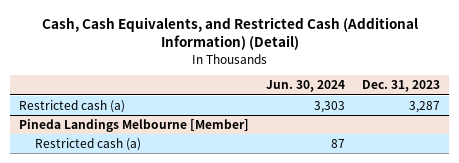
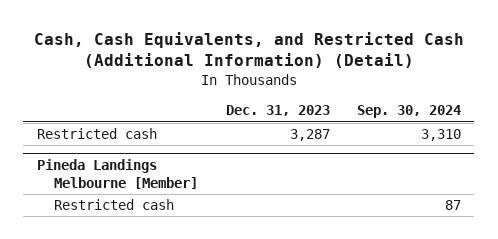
- | Jun. 30, 2024 | Dec. 31, 2023
+ | Dec. 31, 2023 | Sep. 30, 2024
- Restricted cash (a) | 3,303 | 3,287
+ Restricted cash | 3,287 | 3,310
@ Pineda Landings Melbourne [Member]
- Restricted cash (a) | 87 |
+ Restricted cash | | 87

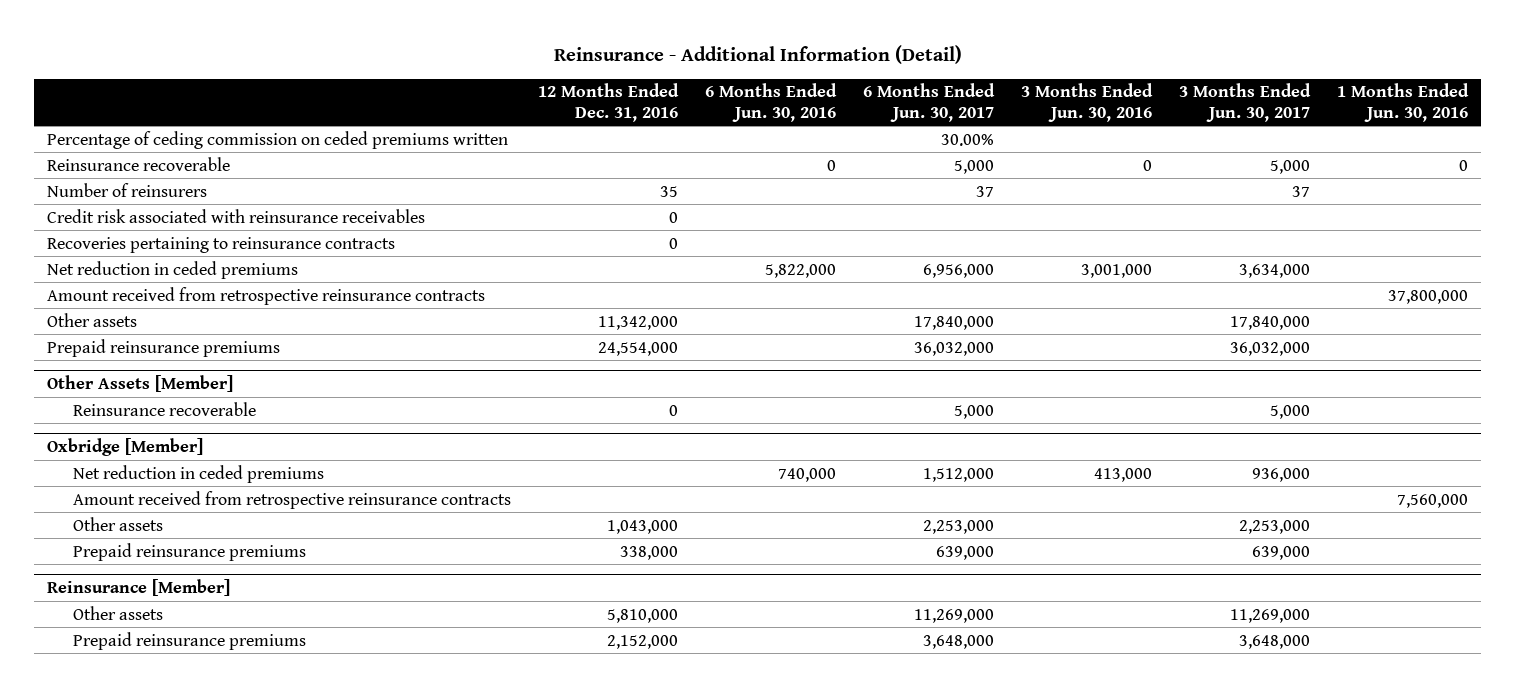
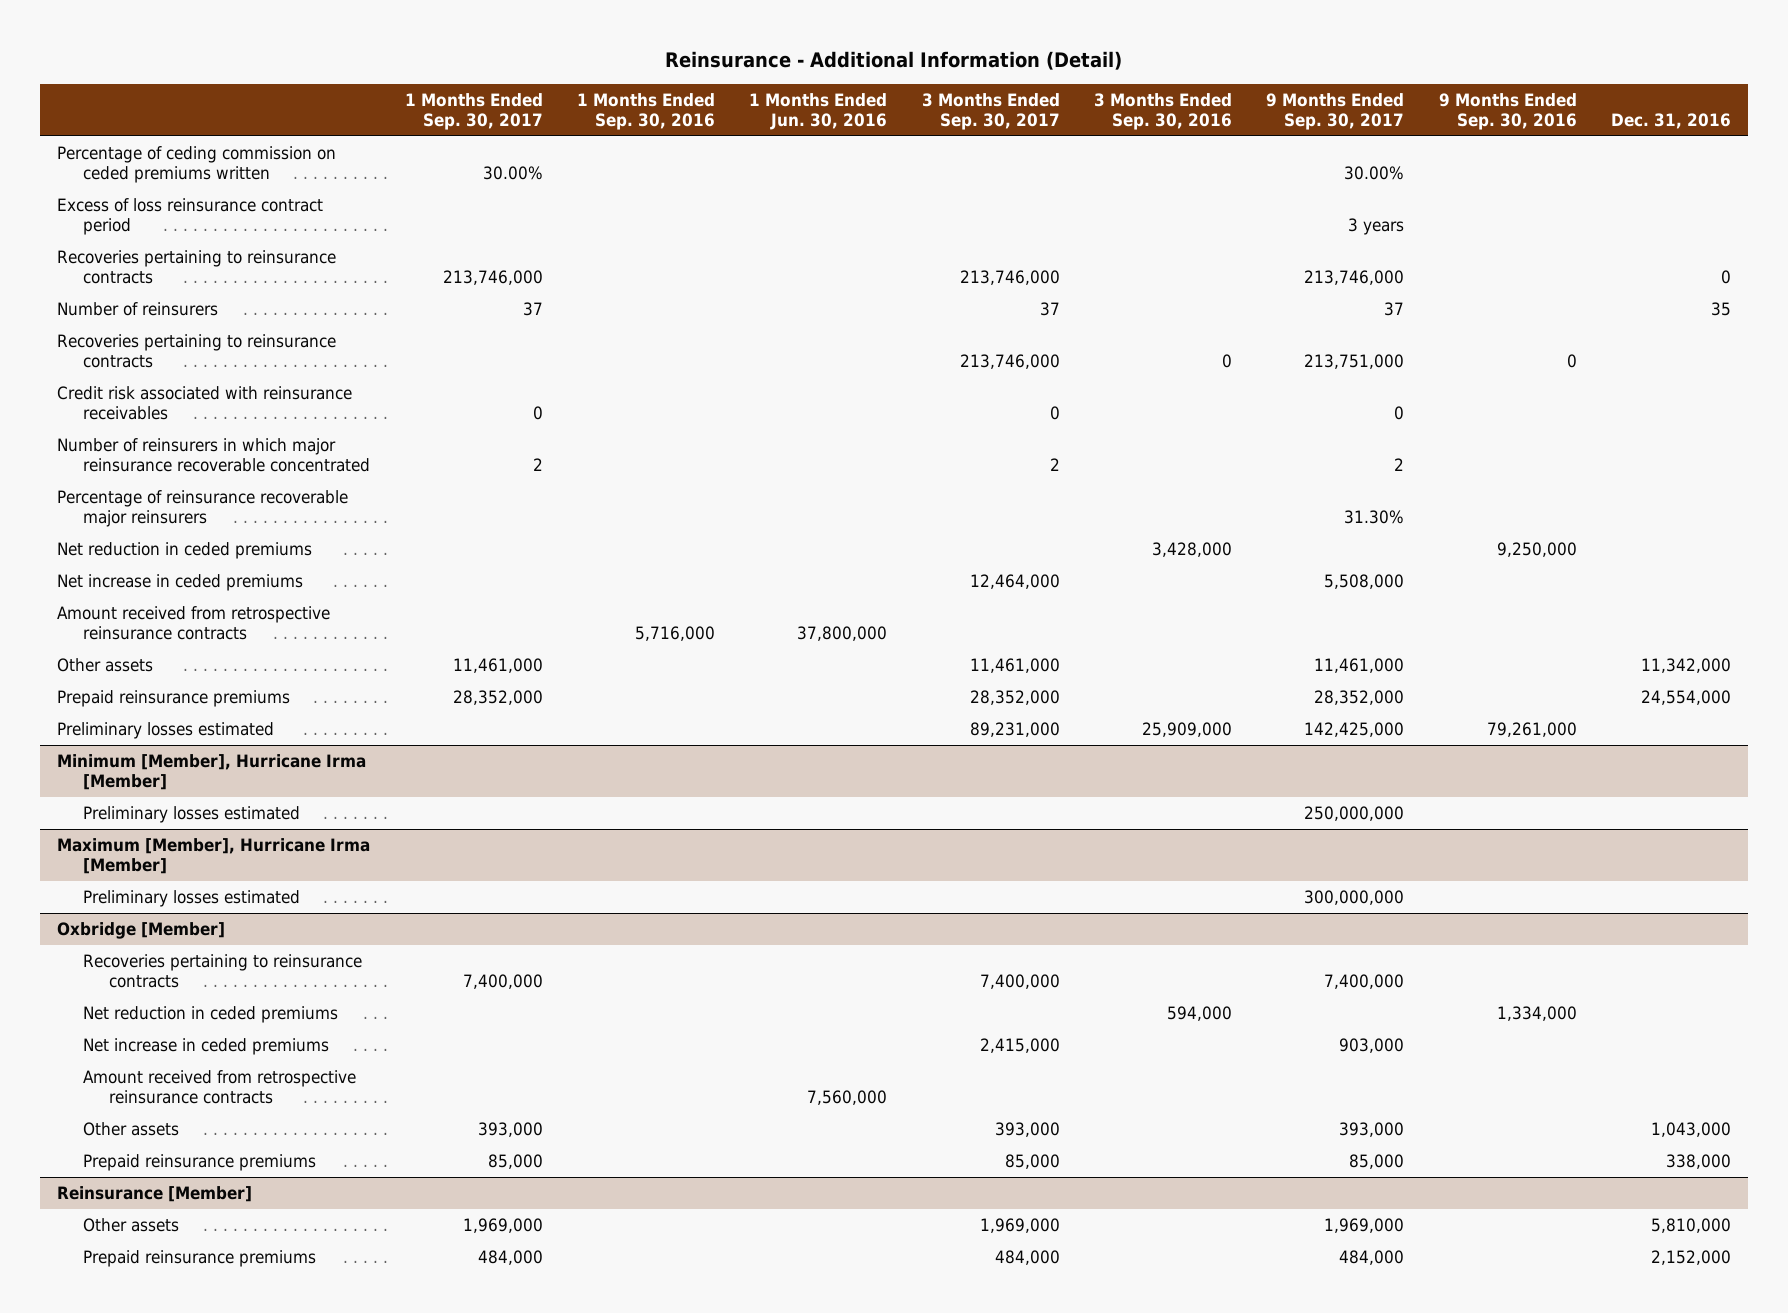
- | 12 Months Ended Dec. 31, 2016 | 6 Months Ended Jun. 30, 2016 | 6 Months Ended Jun. 30, 2017 | 3 Months Ended Jun. 30, 2016 | 3 Months Ended Jun. 30, 2017 | 1 Months Ended Jun. 30, 2016
+ | 1 Months Ended Sep. 30, 2017 | 1 Months Ended Sep. 30, 2016 | 1 Months Ended Jun. 30, 2016 | 3 Months Ended Sep. 30, 2017 | 3 Months Ended Sep. 30, 2016 | 9 Months Ended Sep. 30, 2017 | 9 Months Ended Sep. 30, 2016 | Dec. 31, 2016
- Reinsurance recoverable | | 0 | 5,000 | 0 | 5,000 | 0
+ Excess of loss reinsurance contract period | | | | | | 3 years | |
+ Recoveries pertaining to reinsurance contracts | 213,746,000 | | | 213,746,000 | | 213,746,000 | | 0
moved down: Credit risk associated with reinsurance receivables | 0 | | | 0 | | 0 | |
+ Number of reinsurers in which major reinsurance recoverable concentrated | 2 | | | 2 | | 2 | |
+ Percentage of reinsurance recoverable major reinsurers | | | | | | 31.30% | |
+ Net increase in ceded premiums | | | | 12,464,000 | | 5,508,000 | |
- Other Assets [Member]
- Reinsurance recoverable | 0 | | 5,000 | | 5,000 |
+ Preliminary losses estimated | | | | 89,231,000 | 25,909,000 | 142,425,000 | 79,261,000 |
+ Minimum [Member], Hurricane Irma [Member]
+ Preliminary losses estimated | | | | | | 250,000,000 | |
+ Maximum [Member], Hurricane Irma [Member]
+ Preliminary losses estimated | | | | | | 300,000,000 | |
@ Oxbridge [Member]
+ Recoveries pertaining to reinsurance contracts | 7,400,000 | | | 7,400,000 | | 7,400,000 | |
+ Net increase in ceded premiums | | | | 2,415,000 | | 903,000 | |

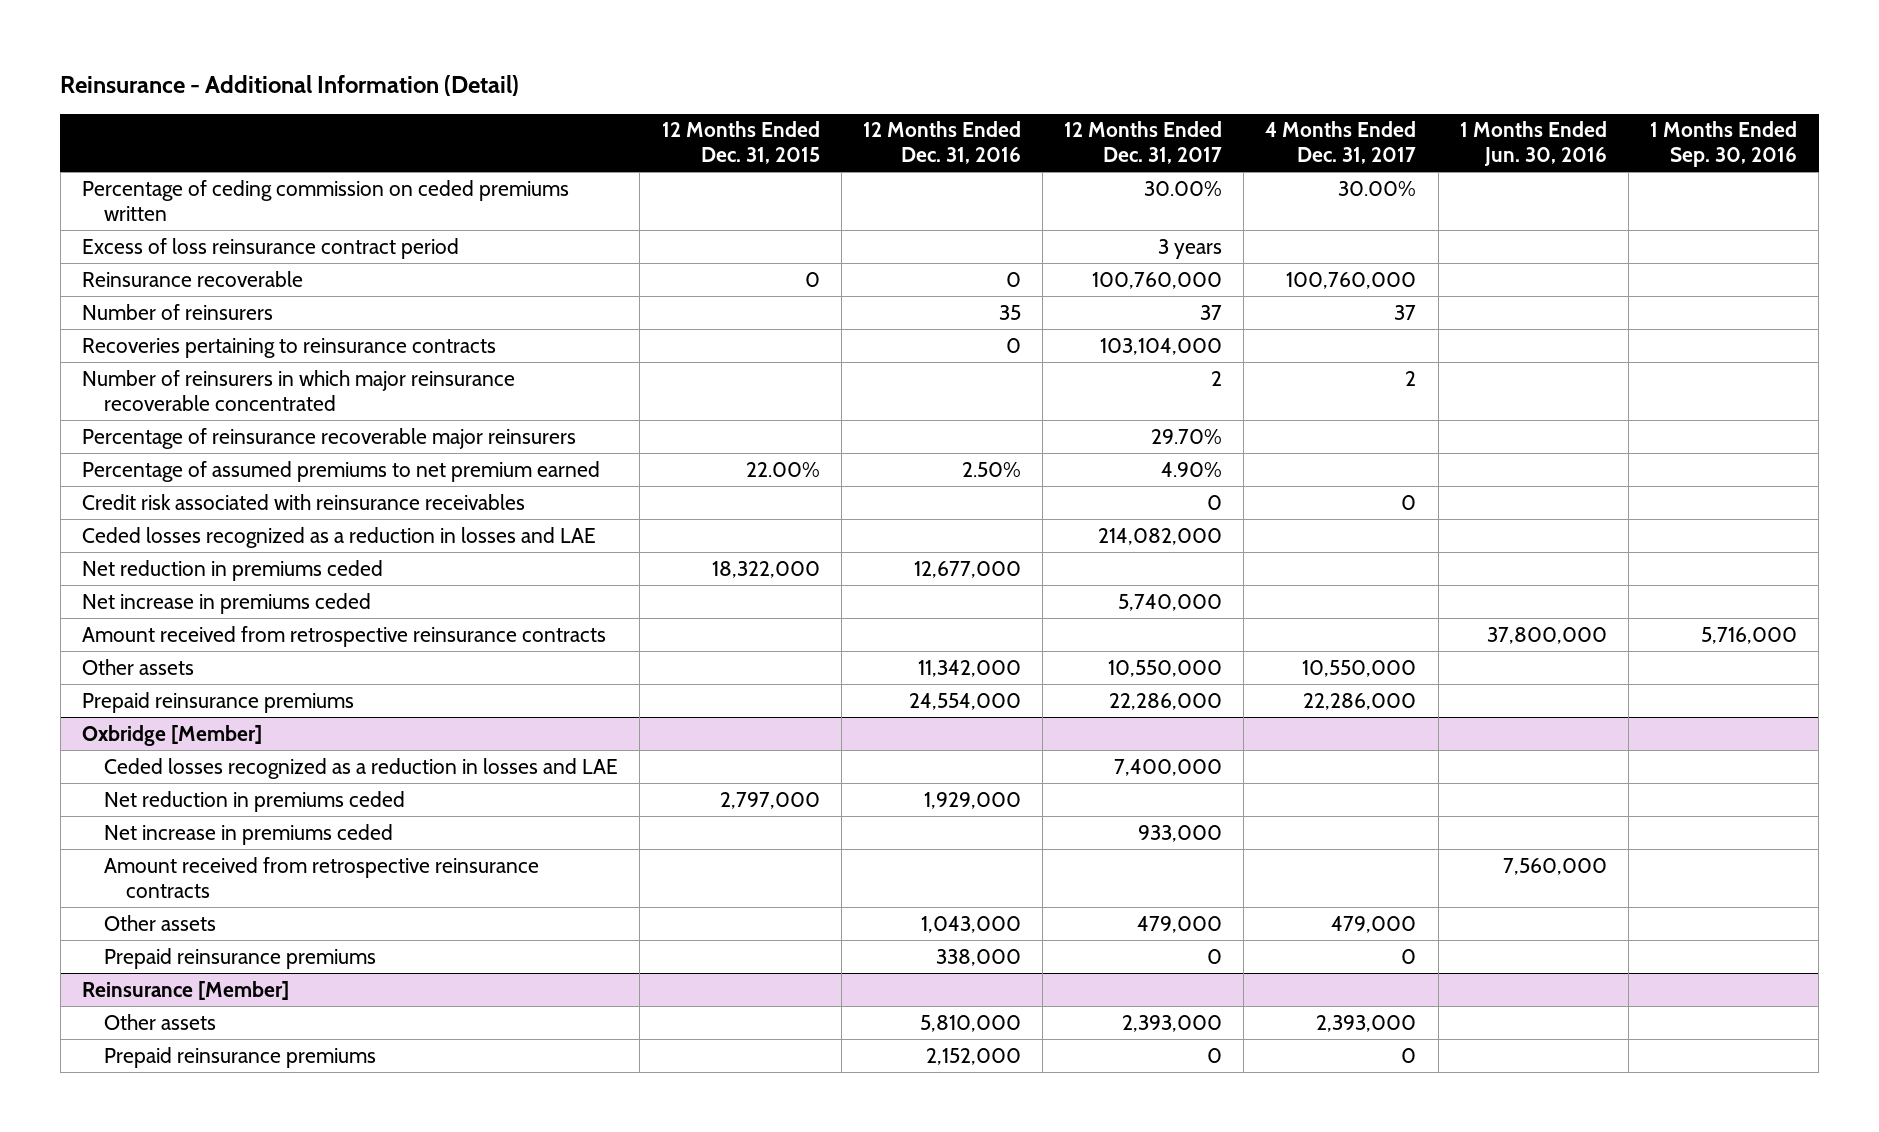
- | 1 Months Ended Sep. 30, 2017 | 1 Months Ended Sep. 30, 2016 | 1 Months Ended Jun. 30, 2016 | 3 Months Ended Sep. 30, 2017 | 3 Months Ended Sep. 30, 2016 | 9 Months Ended Sep. 30, 2017 | 9 Months Ended Sep. 30, 2016 | Dec. 31, 2016
+ | 12 Months Ended Dec. 31, 2015 | 12 Months Ended Dec. 31, 2016 | 12 Months Ended Dec. 31, 2017 | 4 Months Ended Dec. 31, 2017 | 1 Months Ended Jun. 30, 2016 | 1 Months Ended Sep. 30, 2016
- Recoveries pertaining to reinsurance contracts | 213,746,000 | | | 213,746,000 | | 213,746,000 | | 0
+ Reinsurance recoverable | 0 | 0 | 100,760,000 | 100,760,000 | |
- Net reduction in ceded premiums | | | | | 3,428,000 | | 9,250,000 |
- Net increase in ceded premiums | | | | 12,464,000 | | 5,508,000 | |
+ Percentage of assumed premiums to net premium earned | 22.00% | 2.50% | 4.90% | | |
moved down: Credit risk associated with reinsurance receivables | | | 0 | 0 | |
+ Ceded losses recognized as a reduction in losses and LAE | | | 214,082,000 | | |
+ Net reduction in premiums ceded | 18,322,000 | 12,677,000 | | | |
+ Net increase in premiums ceded | | | 5,740,000 | | |
- Preliminary losses estimated | | | | 89,231,000 | 25,909,000 | 142,425,000 | 79,261,000 |
- Minimum [Member], Hurricane Irma [Member]
- Preliminary losses estimated | | | | | | 250,000,000 | |
- Maximum [Member], Hurricane Irma [Member]
- Preliminary losses estimated | | | | | | 300,000,000 | |
@ Oxbridge [Member]
- Recoveries pertaining to reinsurance contracts | 7,400,000 | | | 7,400,000 | | 7,400,000 | |
- Net reduction in ceded premiums | | | | | 594,000 | | 1,334,000 |
- Net increase in ceded premiums | | | | 2,415,000 | | 903,000 | |
+ Ceded losses recognized as a reduction in losses and LAE | | | 7,400,000 | | |
+ Net reduction in premiums ceded | 2,797,000 | 1,929,000 | | | |
+ Net increase in premiums ceded | | | 933,000 | | |

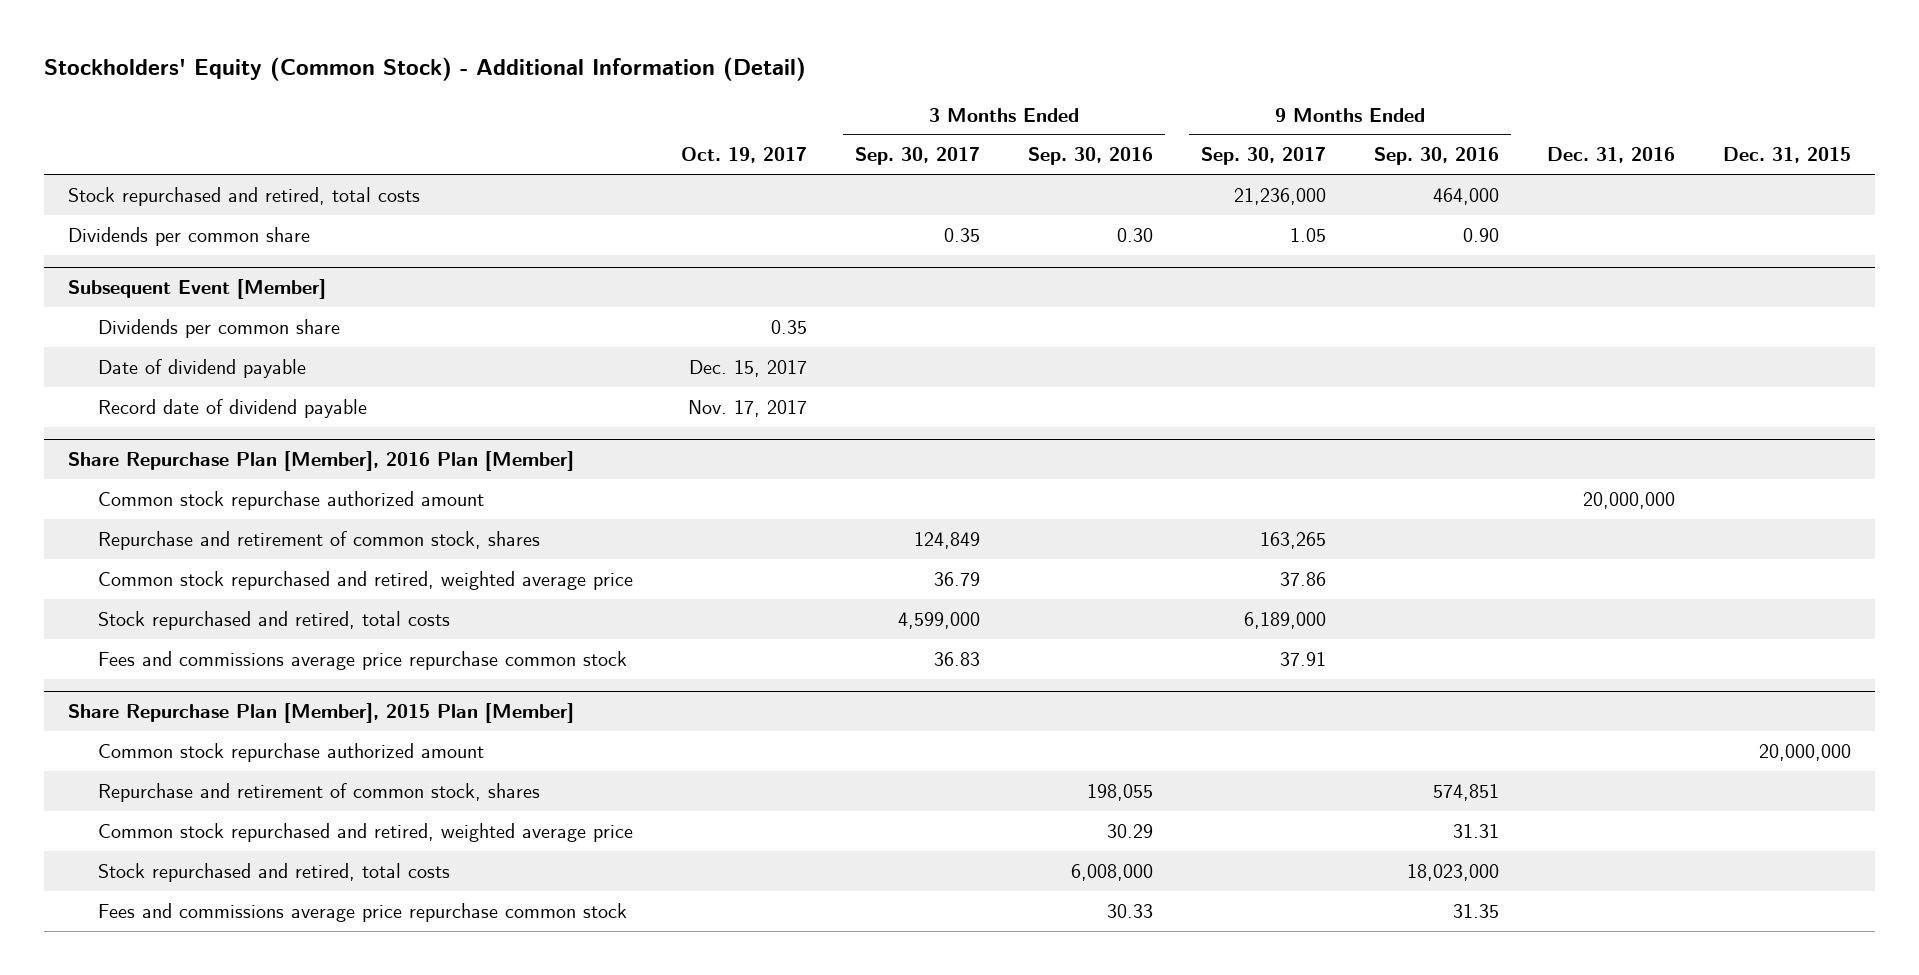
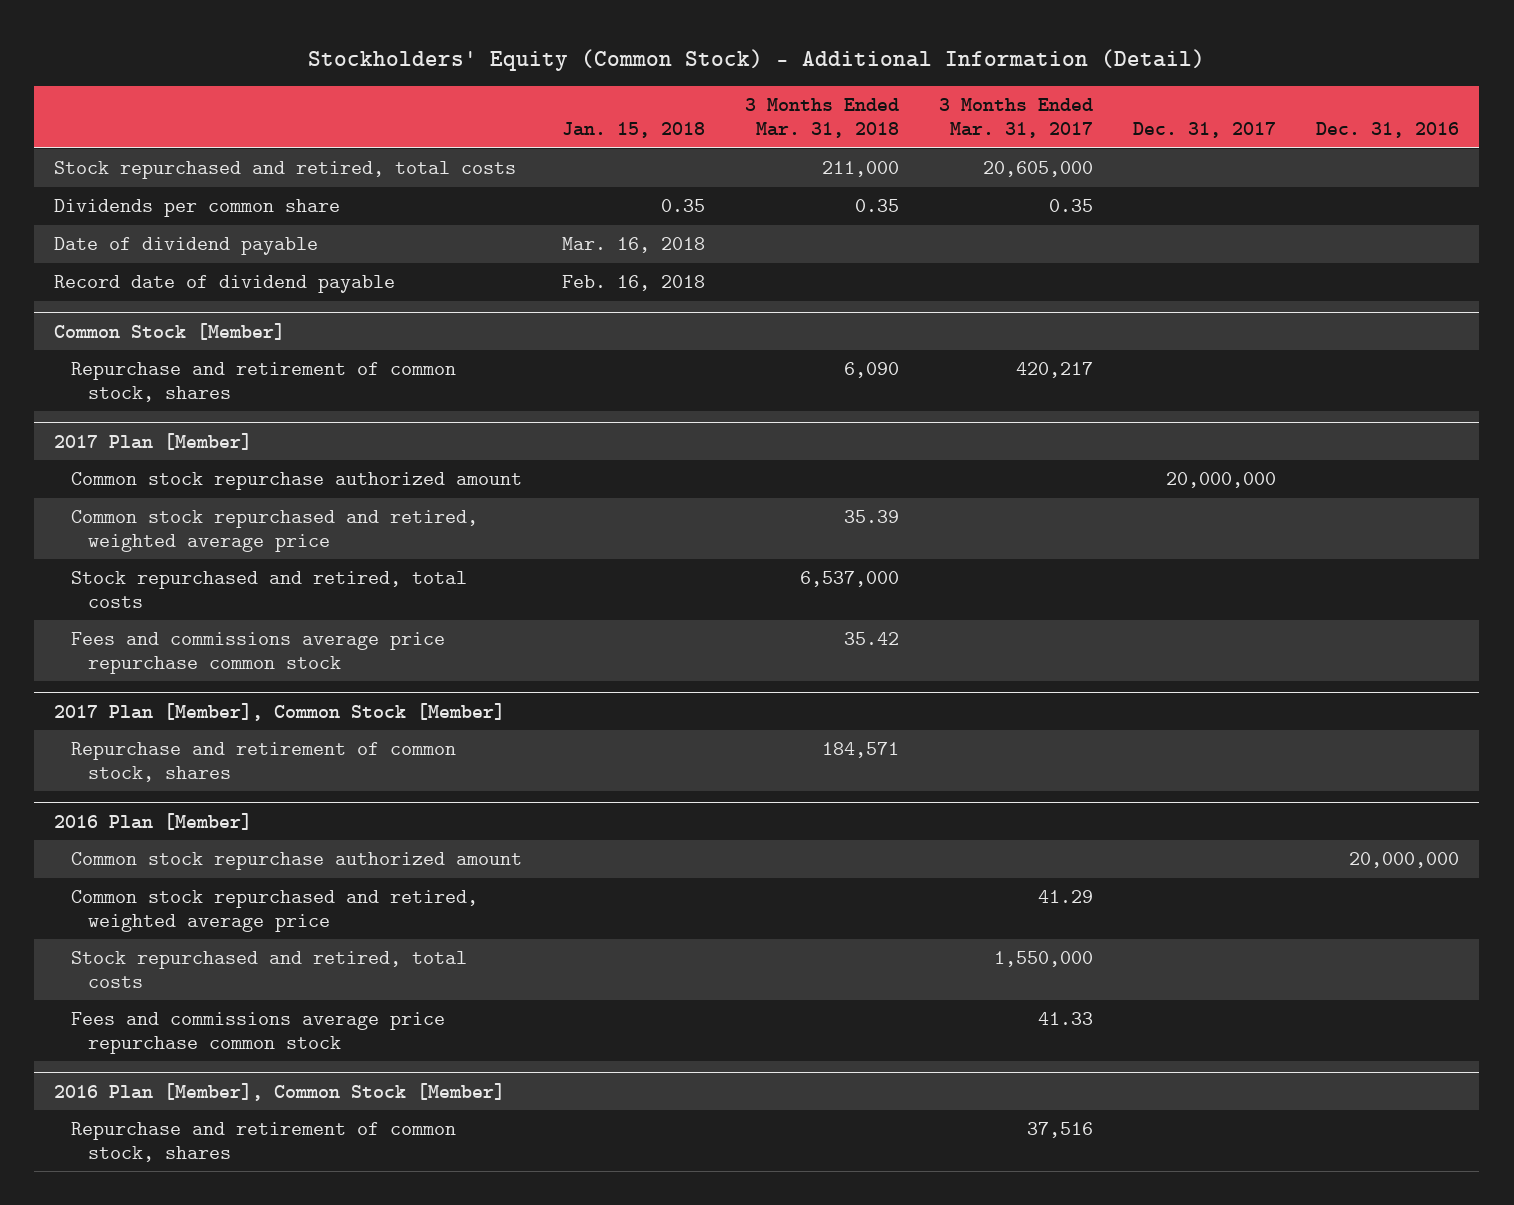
- | Oct. 19, 2017 | 3 Months Ended Sep. 30, 2017 | 3 Months Ended Sep. 30, 2016 | 9 Months Ended Sep. 30, 2017 | 9 Months Ended Sep. 30, 2016 | Dec. 31, 2016 | Dec. 31, 2015
+ | Jan. 15, 2018 | 3 Months Ended Mar. 31, 2018 | 3 Months Ended Mar. 31, 2017 | Dec. 31, 2017 | Dec. 31, 2016
- Subsequent Event [Member]
- Dividends per common share | 0.35 | | | | | |
- Date of dividend payable | Dec. 15, 2017 | | | | | |
- Record date of dividend payable | Nov. 17, 2017 | | | | | |
- Share Repurchase Plan [Member], 2016 Plan [Member]
+ Date of dividend payable | Mar. 16, 2018 | | | |
+ Record date of dividend payable | Feb. 16, 2018 | | | |
+ Common Stock [Member]
+ Repurchase and retirement of common stock, shares | | 6,090 | 420,217 | |
+ 2017 Plan [Member]
+ Common stock repurchase authorized amount | | | | 20,000,000 |
+ Common stock repurchased and retired, weighted average price | | 35.39 | | |
+ Stock repurchased and retired, total costs | | 6,537,000 | | |
+ Fees and commissions average price repurchase common stock | | 35.42 | | |
+ 2017 Plan [Member], Common Stock [Member]
+ Repurchase and retirement of common stock, shares | | 184,571 | | |
+ 2016 Plan [Member]
- Repurchase and retirement of common stock, shares | | 124,849 | | 163,265 | | |
- Share Repurchase Plan [Member], 2015 Plan [Member]
- Common stock repurchase authorized amount | | | | | | | 20,000,000
- Repurchase and retirement of common stock, shares | | | 198,055 | | 574,851 | |
- Common stock repurchased and retired, weighted average price | | | 30.29 | | 31.31 | |
- Stock repurchased and retired, total costs | | | 6,008,000 | | 18,023,000 | |
- Fees and commissions average price repurchase common stock | | | 30.33 | | 31.35 | |
+ 2016 Plan [Member], Common Stock [Member]
+ Repurchase and retirement of common stock, shares | | | 37,516 | |

